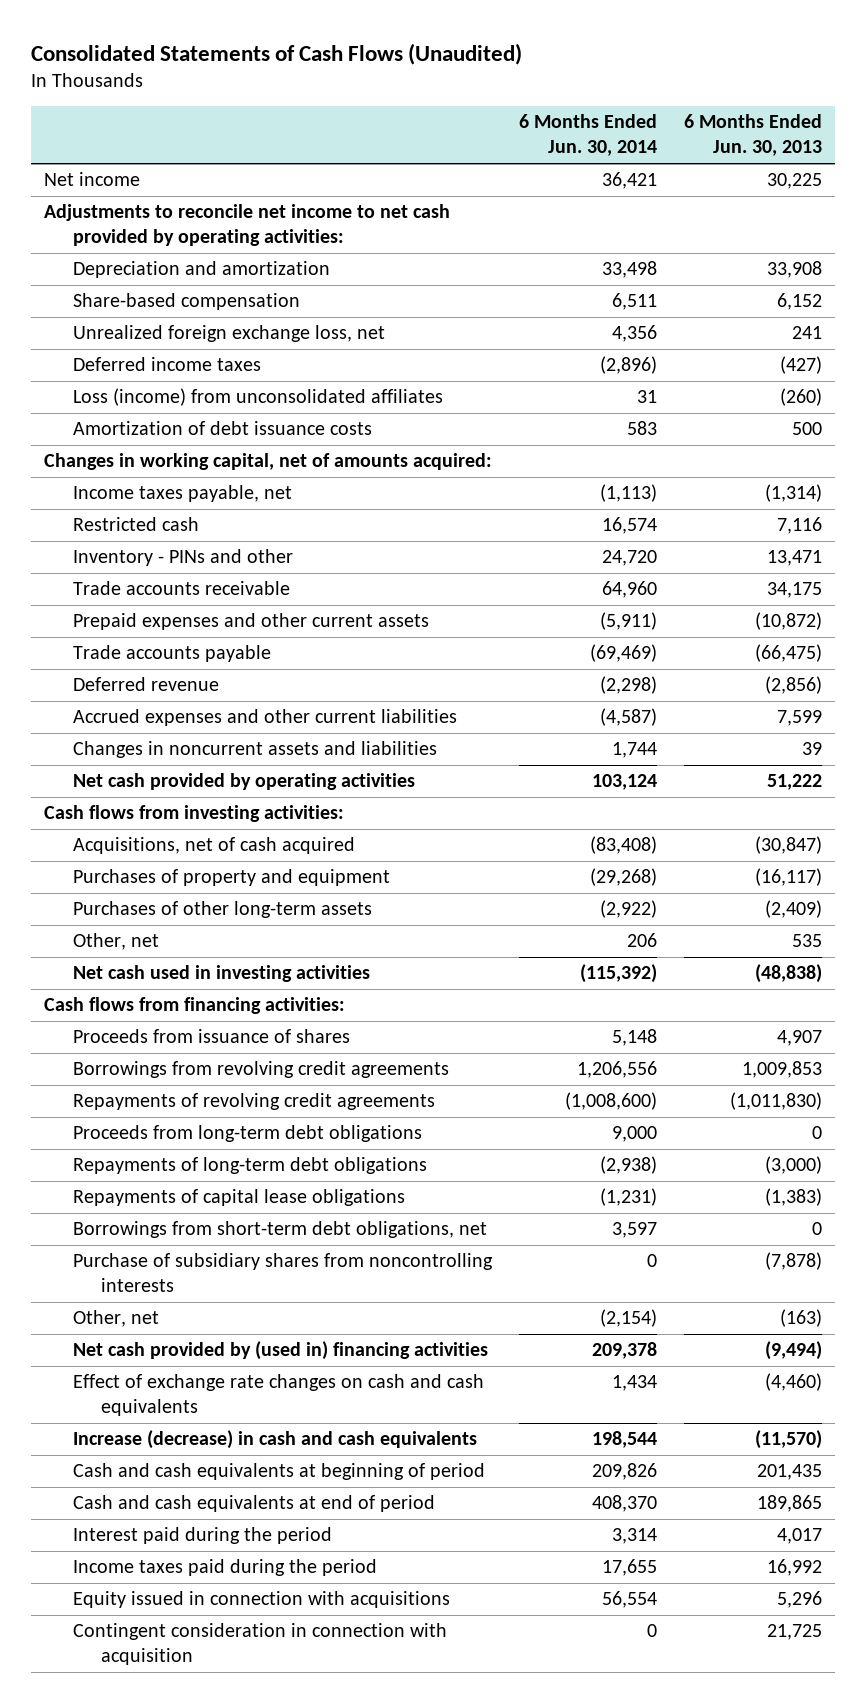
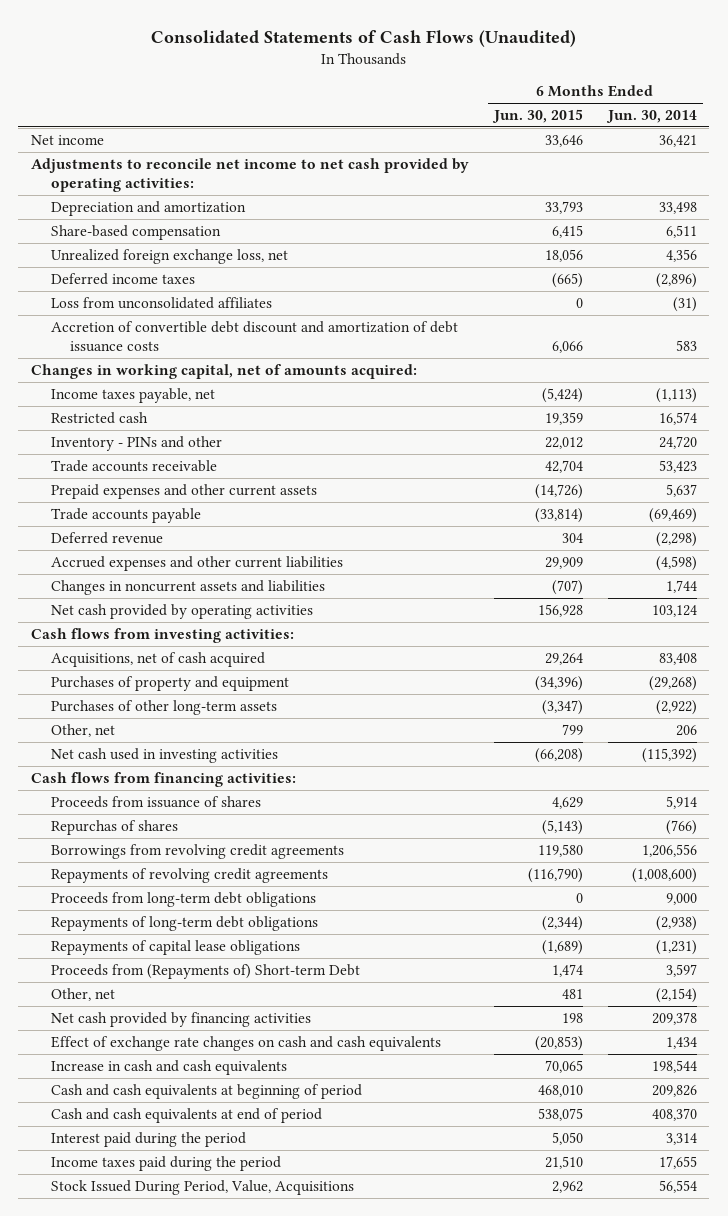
- | 6 Months Ended Jun. 30, 2014 | 6 Months Ended Jun. 30, 2013
+ | 6 Months Ended Jun. 30, 2015 | 6 Months Ended Jun. 30, 2014
- Loss (income) from unconsolidated affiliates | 31 | (260)
- Amortization of debt issuance costs | 583 | 500
+ Loss from unconsolidated affiliates | 0 | (31)
+ Accretion of convertible debt discount and amortization of debt issuance costs | 6,066 | 583
- Trade accounts receivable | 64,960 | 34,175
- Prepaid expenses and other current assets | (5,911) | (10,872)
+ Trade accounts receivable | 42,704 | 53,423
+ Prepaid expenses and other current assets | (14,726) | 5,637
- Accrued expenses and other current liabilities | (4,587) | 7,599
+ Accrued expenses and other current liabilities | 29,909 | (4,598)
- Acquisitions, net of cash acquired | (83,408) | (30,847)
+ Acquisitions, net of cash acquired | 29,264 | 83,408
- Proceeds from issuance of shares | 5,148 | 4,907
+ Proceeds from issuance of shares | 4,629 | 5,914
+ Repurchas of shares | (5,143) | (766)
- Borrowings from short-term debt obligations, net | 3,597 | 0
- Purchase of subsidiary shares from noncontrolling interests | 0 | (7,878)
+ Proceeds from (Repayments of) Short-term Debt | 1,474 | 3,597
- Net cash provided by (used in) financing activities | 209,378 | (9,494)
+ Net cash provided by financing activities | 198 | 209,378
- Increase (decrease) in cash and cash equivalents | 198,544 | (11,570)
+ Increase in cash and cash equivalents | 70,065 | 198,544
- Equity issued in connection with acquisitions | 56,554 | 5,296
- Contingent consideration in connection with acquisition | 0 | 21,725
+ Stock Issued During Period, Value, Acquisitions | 2,962 | 56,554

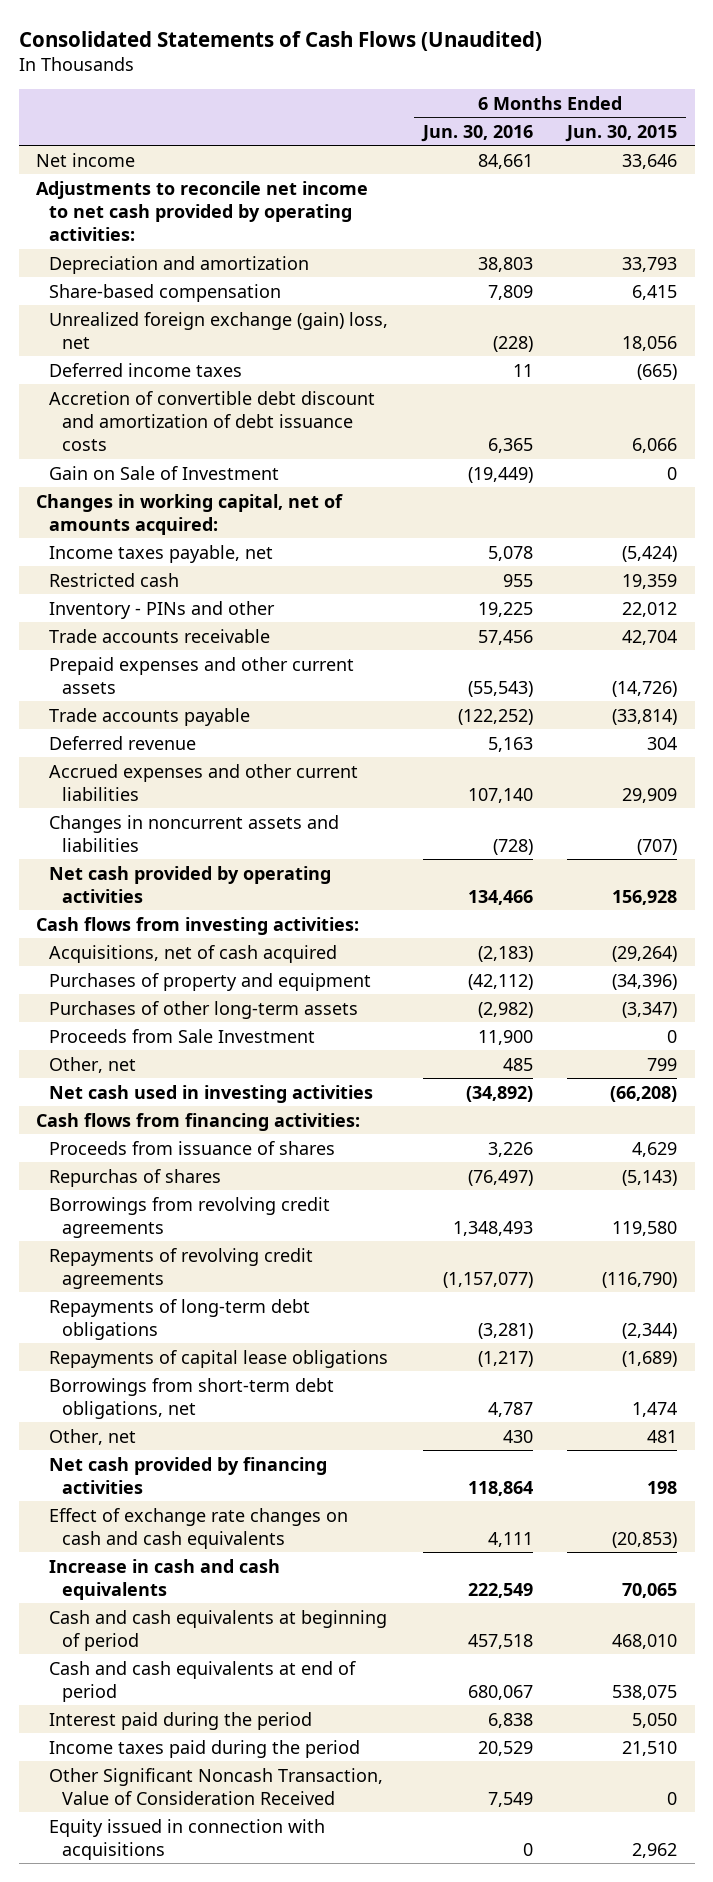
- | 6 Months Ended Jun. 30, 2015 | 6 Months Ended Jun. 30, 2014
+ | 6 Months Ended Jun. 30, 2016 | 6 Months Ended Jun. 30, 2015
- Unrealized foreign exchange loss, net | 18,056 | 4,356
+ Unrealized foreign exchange (gain) loss, net | (228) | 18,056
- Loss from unconsolidated affiliates | 0 | (31)
+ Gain on Sale of Investment | (19,449) | 0
- Acquisitions, net of cash acquired | 29,264 | 83,408
+ Acquisitions, net of cash acquired | (2,183) | (29,264)
+ Proceeds from Sale Investment | 11,900 | 0
- Proceeds from long-term debt obligations | 0 | 9,000
- Proceeds from (Repayments of) Short-term Debt | 1,474 | 3,597
+ Borrowings from short-term debt obligations, net | 4,787 | 1,474
- Stock Issued During Period, Value, Acquisitions | 2,962 | 56,554
+ Other Significant Noncash Transaction, Value of Consideration Received | 7,549 | 0
+ Equity issued in connection with acquisitions | 0 | 2,962

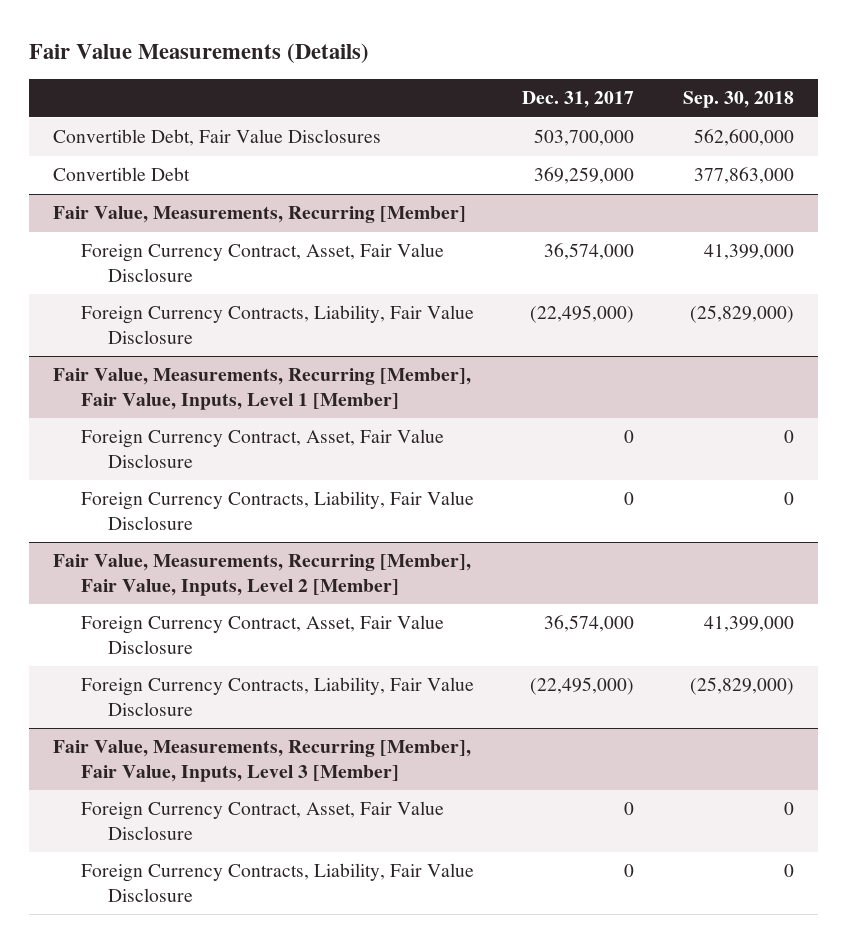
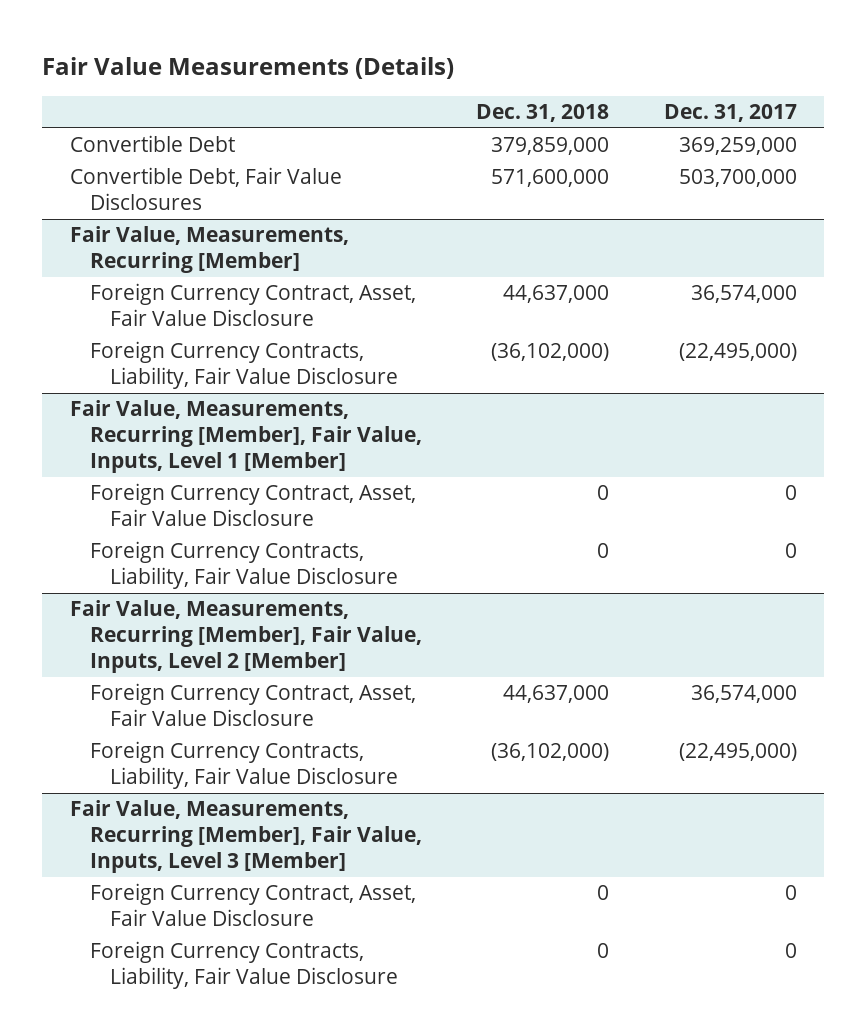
- | Dec. 31, 2017 | Sep. 30, 2018
+ | Dec. 31, 2018 | Dec. 31, 2017
moved down: Convertible Debt, Fair Value Disclosures | 571,600,000 | 503,700,000

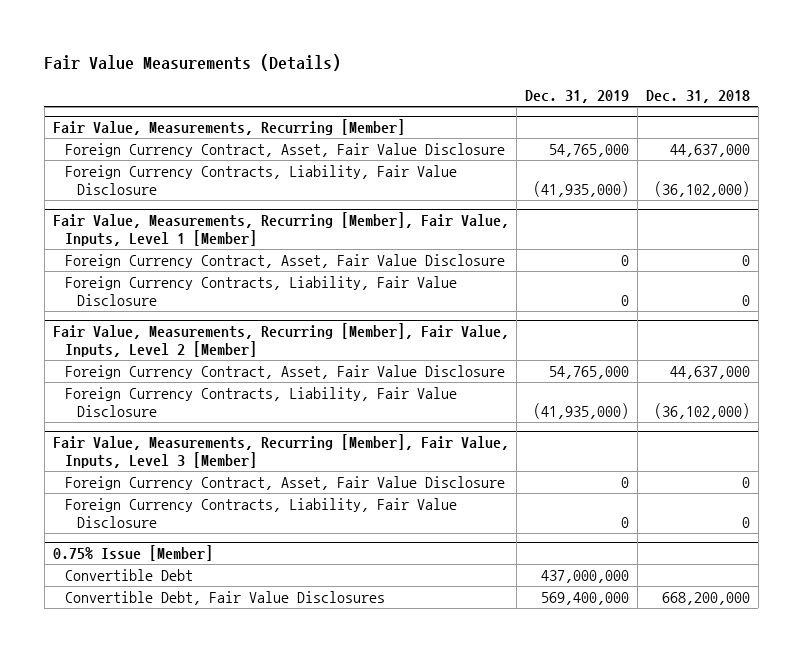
- | Dec. 31, 2018 | Dec. 31, 2017
+ | Dec. 31, 2019 | Dec. 31, 2018
- Convertible Debt | 379,859,000 | 369,259,000
- Convertible Debt, Fair Value Disclosures | 571,600,000 | 503,700,000
+ 0.75% Issue [Member]
+ Convertible Debt | 437,000,000 |
+ Convertible Debt, Fair Value Disclosures | 569,400,000 | 668,200,000

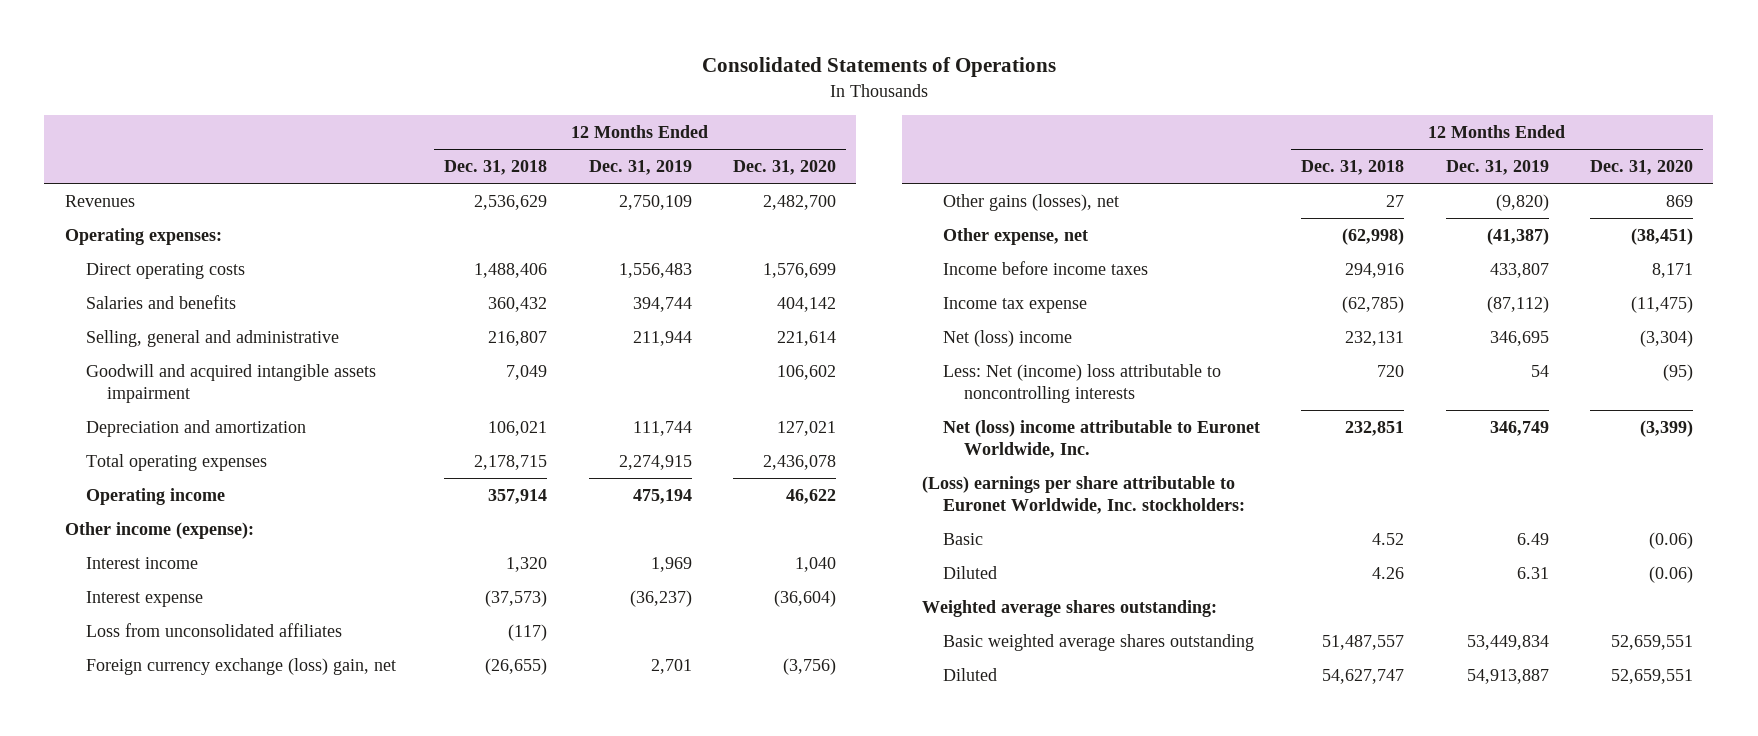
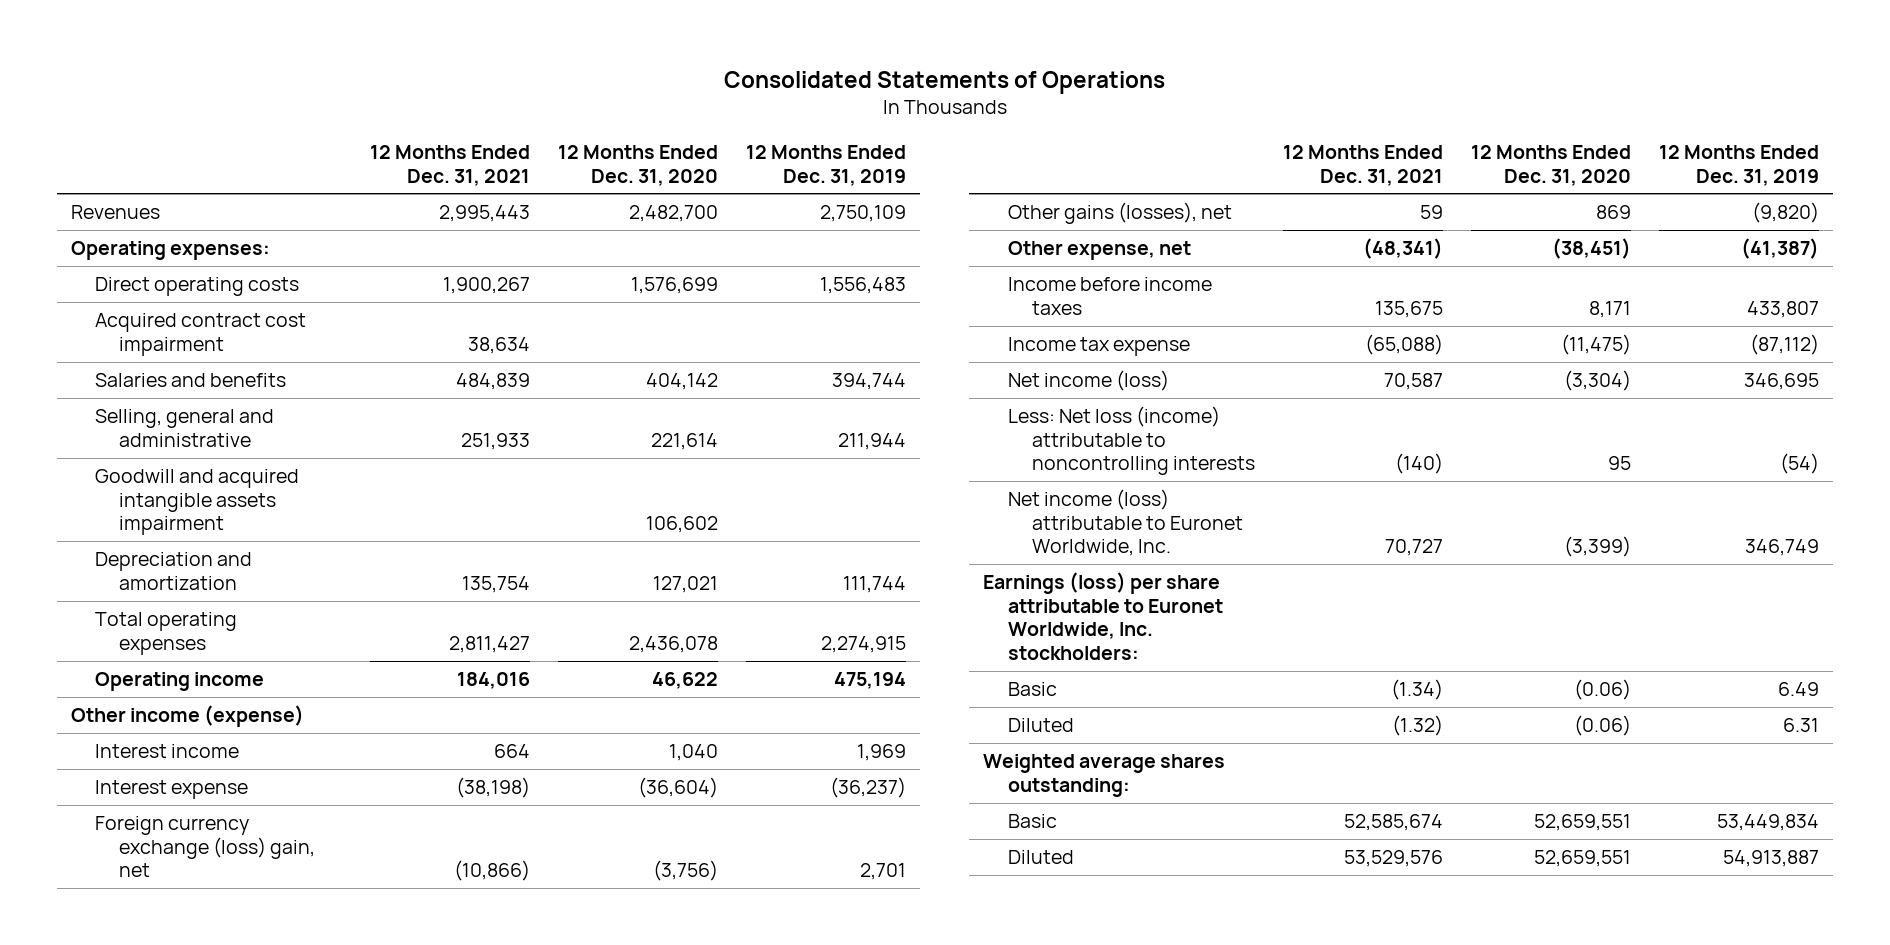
- | 12 Months Ended Dec. 31, 2018 | 12 Months Ended Dec. 31, 2019 | 12 Months Ended Dec. 31, 2020
+ | 12 Months Ended Dec. 31, 2021 | 12 Months Ended Dec. 31, 2020 | 12 Months Ended Dec. 31, 2019
+ Acquired contract cost impairment | 38,634 | |
- Other income (expense):
+ Other income (expense)
- Loss from unconsolidated affiliates | (117) | |
- Net (loss) income | 232,131 | 346,695 | (3,304)
- Less: Net (income) loss attributable to noncontrolling interests | 720 | 54 | (95)
- Net (loss) income attributable to Euronet Worldwide, Inc. | 232,851 | 346,749 | (3,399)
- (Loss) earnings per share attributable to Euronet Worldwide, Inc. stockholders:
+ Net income (loss) | 70,587 | (3,304) | 346,695
+ Less: Net loss (income) attributable to noncontrolling interests | (140) | 95 | (54)
+ Net income (loss) attributable to Euronet Worldwide, Inc. | 70,727 | (3,399) | 346,749
+ Earnings (loss) per share attributable to Euronet Worldwide, Inc. stockholders:
- Basic weighted average shares outstanding | 51,487,557 | 53,449,834 | 52,659,551
+ Basic | 52,585,674 | 52,659,551 | 53,449,834

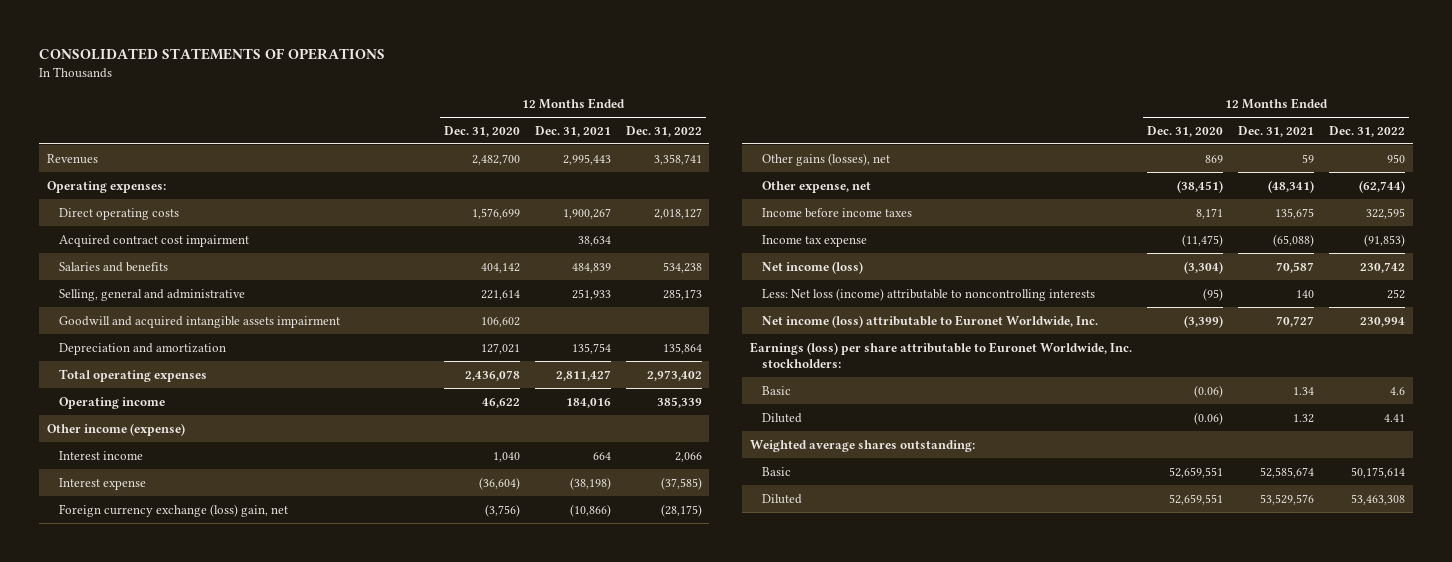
- Consolidated Statements of Operations
+ CONSOLIDATED STATEMENTS OF OPERATIONS
- | 12 Months Ended Dec. 31, 2021 | 12 Months Ended Dec. 31, 2020 | 12 Months Ended Dec. 31, 2019
+ | 12 Months Ended Dec. 31, 2020 | 12 Months Ended Dec. 31, 2021 | 12 Months Ended Dec. 31, 2022
- Less: Net loss (income) attributable to noncontrolling interests | (140) | 95 | (54)
+ Less: Net loss (income) attributable to noncontrolling interests | (95) | 140 | 252
- Basic | (1.34) | (0.06) | 6.49
- Diluted | (1.32) | (0.06) | 6.31
+ Basic | (0.06) | 1.34 | 4.6
+ Diluted | (0.06) | 1.32 | 4.41

